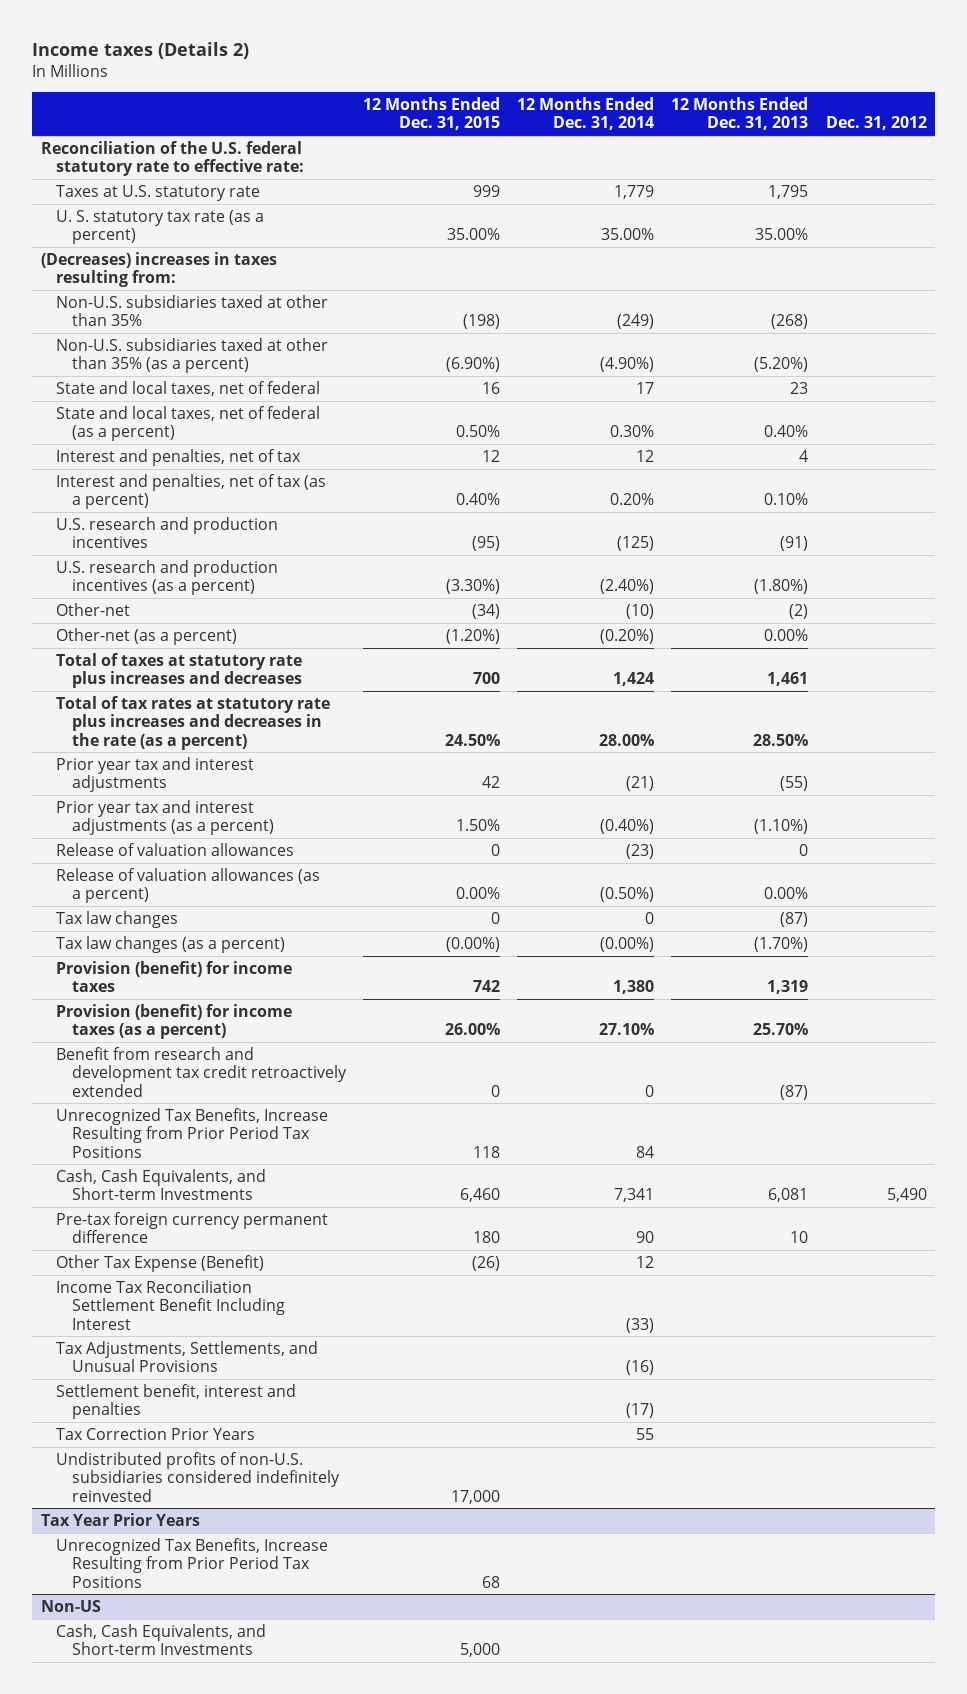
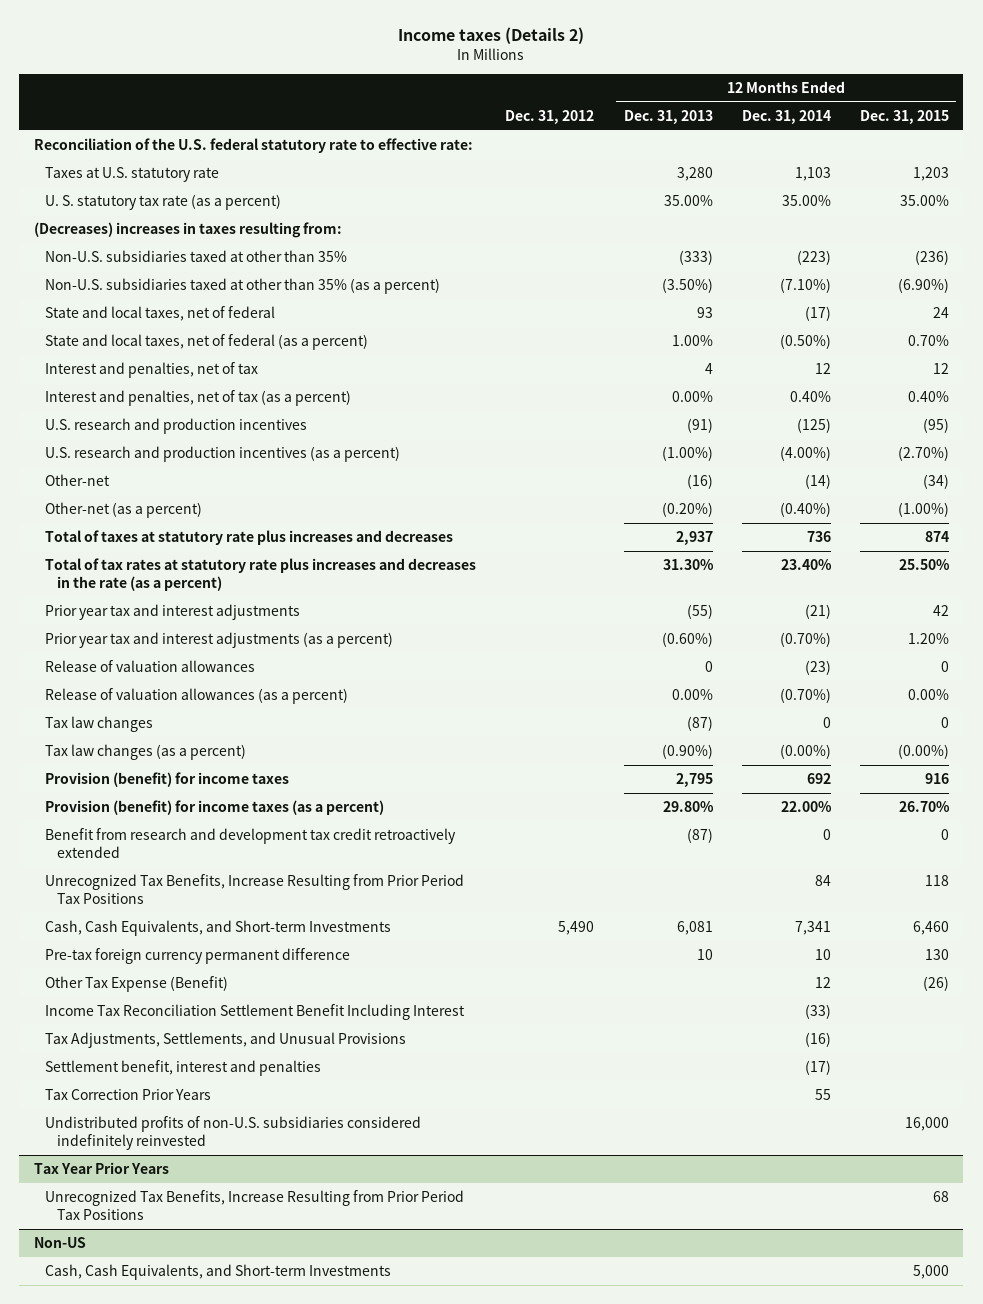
- | 12 Months Ended Dec. 31, 2015 | 12 Months Ended Dec. 31, 2014 | 12 Months Ended Dec. 31, 2013 | Dec. 31, 2012
+ | Dec. 31, 2012 | 12 Months Ended Dec. 31, 2013 | 12 Months Ended Dec. 31, 2014 | 12 Months Ended Dec. 31, 2015
- Taxes at U.S. statutory rate | 999 | 1,779 | 1,795 |
+ Taxes at U.S. statutory rate | | 3,280 | 1,103 | 1,203
- Non-U.S. subsidiaries taxed at other than 35% | (198) | (249) | (268) |
- Non-U.S. subsidiaries taxed at other than 35% (as a percent) | (6.90%) | (4.90%) | (5.20%) |
- State and local taxes, net of federal | 16 | 17 | 23 |
- State and local taxes, net of federal (as a percent) | 0.50% | 0.30% | 0.40% |
+ Non-U.S. subsidiaries taxed at other than 35% | | (333) | (223) | (236)
+ Non-U.S. subsidiaries taxed at other than 35% (as a percent) | | (3.50%) | (7.10%) | (6.90%)
+ State and local taxes, net of federal | | 93 | (17) | 24
+ State and local taxes, net of federal (as a percent) | | 1.00% | (0.50%) | 0.70%
- Interest and penalties, net of tax (as a percent) | 0.40% | 0.20% | 0.10% |
+ Interest and penalties, net of tax (as a percent) | | 0.00% | 0.40% | 0.40%
- U.S. research and production incentives (as a percent) | (3.30%) | (2.40%) | (1.80%) |
- Other-net | (34) | (10) | (2) |
- Other-net (as a percent) | (1.20%) | (0.20%) | 0.00% |
- Total of taxes at statutory rate plus increases and decreases | 700 | 1,424 | 1,461 |
- Total of tax rates at statutory rate plus increases and decreases in the rate (as a percent) | 24.50% | 28.00% | 28.50% |
+ U.S. research and production incentives (as a percent) | | (1.00%) | (4.00%) | (2.70%)
+ Other-net | | (16) | (14) | (34)
+ Other-net (as a percent) | | (0.20%) | (0.40%) | (1.00%)
+ Total of taxes at statutory rate plus increases and decreases | | 2,937 | 736 | 874
+ Total of tax rates at statutory rate plus increases and decreases in the rate (as a percent) | | 31.30% | 23.40% | 25.50%
- Prior year tax and interest adjustments (as a percent) | 1.50% | (0.40%) | (1.10%) |
+ Prior year tax and interest adjustments (as a percent) | | (0.60%) | (0.70%) | 1.20%
- Release of valuation allowances (as a percent) | 0.00% | (0.50%) | 0.00% |
+ Release of valuation allowances (as a percent) | | 0.00% | (0.70%) | 0.00%
- Tax law changes (as a percent) | (0.00%) | (0.00%) | (1.70%) |
- Provision (benefit) for income taxes | 742 | 1,380 | 1,319 |
- Provision (benefit) for income taxes (as a percent) | 26.00% | 27.10% | 25.70% |
+ Tax law changes (as a percent) | | (0.90%) | (0.00%) | (0.00%)
+ Provision (benefit) for income taxes | | 2,795 | 692 | 916
+ Provision (benefit) for income taxes (as a percent) | | 29.80% | 22.00% | 26.70%
- Pre-tax foreign currency permanent difference | 180 | 90 | 10 |
+ Pre-tax foreign currency permanent difference | | 10 | 10 | 130
- Undistributed profits of non-U.S. subsidiaries considered indefinitely reinvested | 17,000 | | |
+ Undistributed profits of non-U.S. subsidiaries considered indefinitely reinvested | | | | 16,000

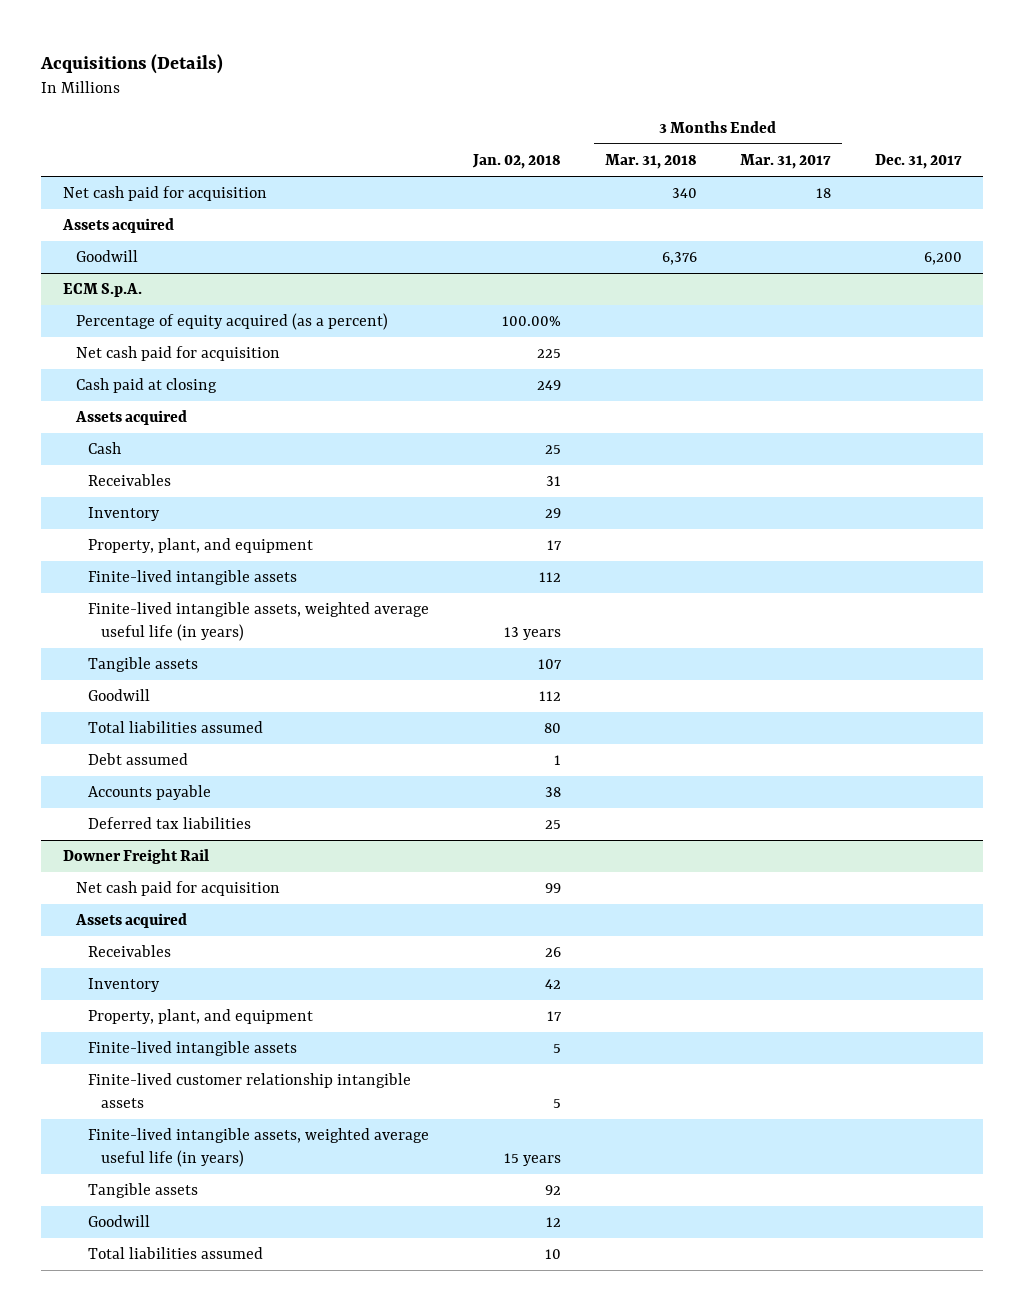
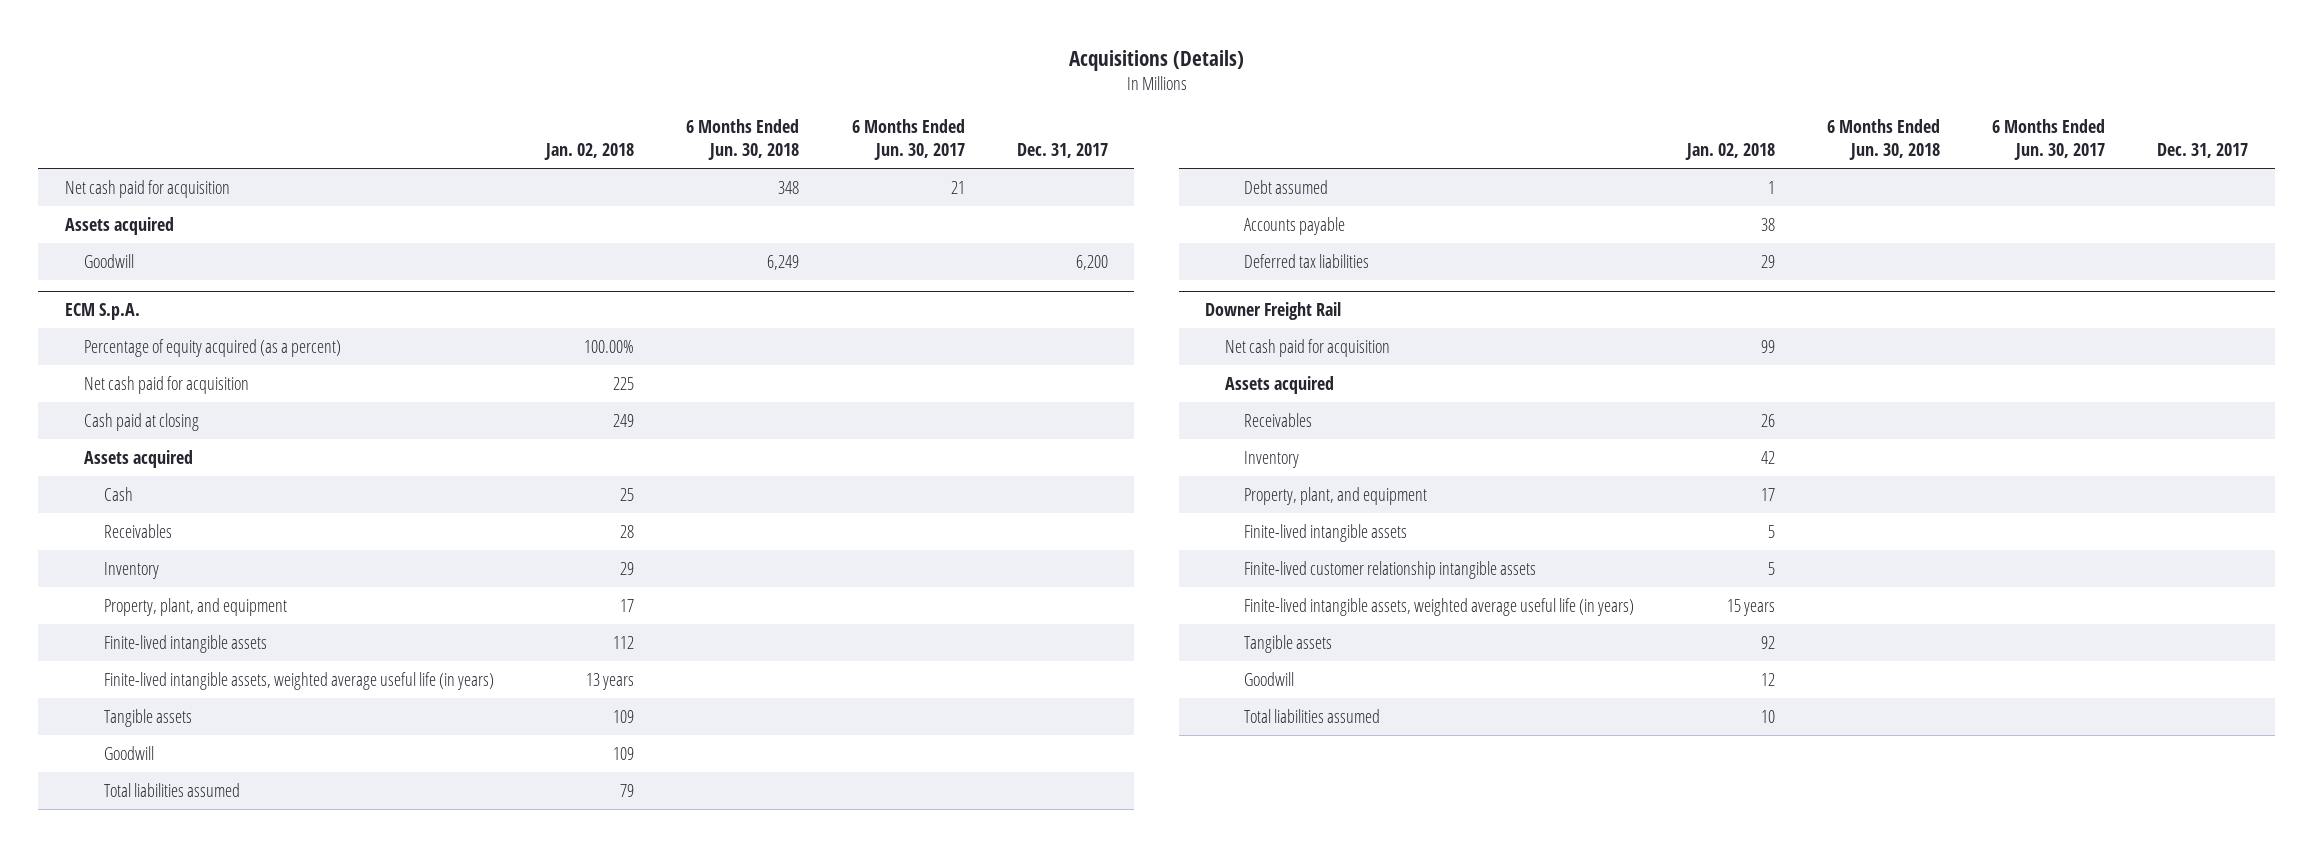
- | Jan. 02, 2018 | 3 Months Ended Mar. 31, 2018 | 3 Months Ended Mar. 31, 2017 | Dec. 31, 2017
+ | Jan. 02, 2018 | 6 Months Ended Jun. 30, 2018 | 6 Months Ended Jun. 30, 2017 | Dec. 31, 2017
@ ECM S.p.A.
- Receivables | 31 | | |
+ Receivables | 28 | | |
- Tangible assets | 107 | | |
- Goodwill | 112 | | |
- Total liabilities assumed | 80 | | |
+ Tangible assets | 109 | | |
+ Goodwill | 109 | | |
+ Total liabilities assumed | 79 | | |
- Deferred tax liabilities | 25 | | |
+ Deferred tax liabilities | 29 | | |

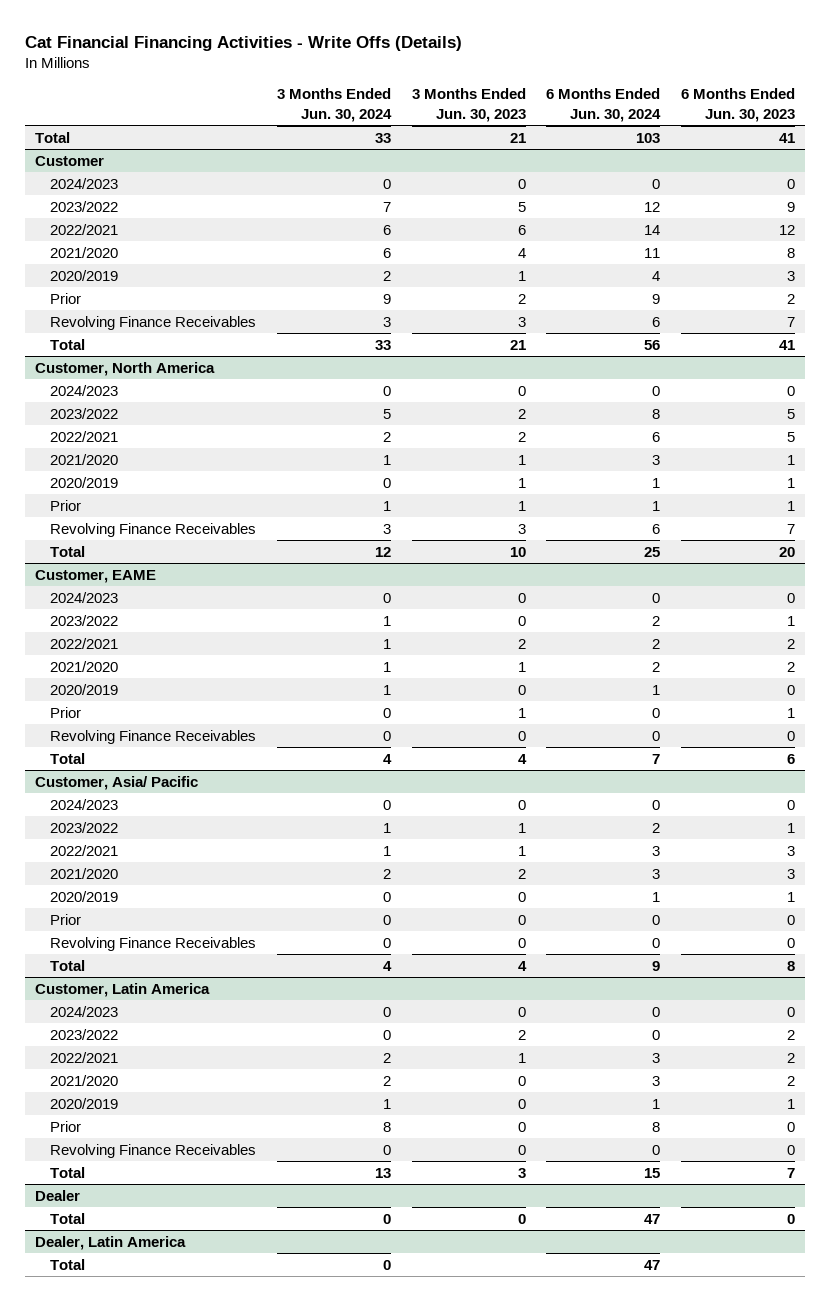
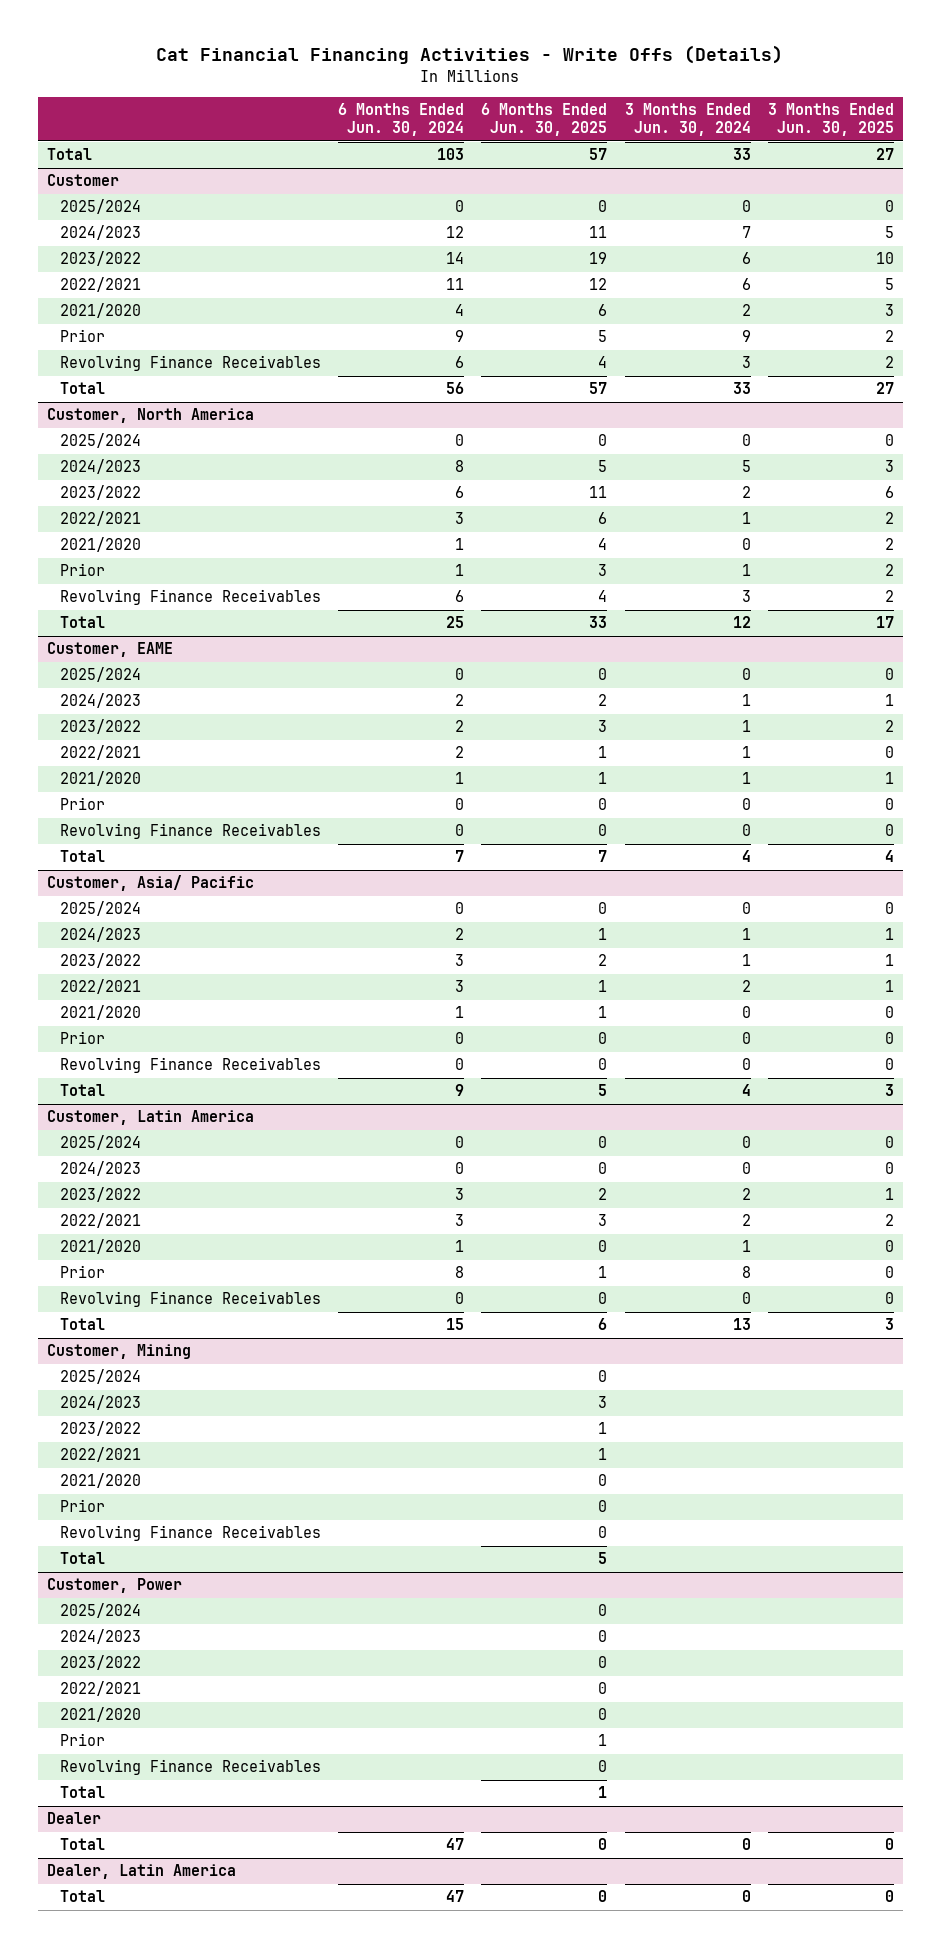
- | 3 Months Ended Jun. 30, 2024 | 3 Months Ended Jun. 30, 2023 | 6 Months Ended Jun. 30, 2024 | 6 Months Ended Jun. 30, 2023
+ | 6 Months Ended Jun. 30, 2024 | 6 Months Ended Jun. 30, 2025 | 3 Months Ended Jun. 30, 2024 | 3 Months Ended Jun. 30, 2025
@ Customer
- 2024/2023 | 0 | 0 | 0 | 0
- 2023/2022 | 7 | 5 | 12 | 9
- 2022/2021 | 6 | 6 | 14 | 12
- 2021/2020 | 6 | 4 | 11 | 8
- 2020/2019 | 2 | 1 | 4 | 3
+ 2025/2024 | 0 | 0 | 0 | 0
+ 2024/2023 | 12 | 11 | 7 | 5
+ 2023/2022 | 14 | 19 | 6 | 10
+ 2022/2021 | 11 | 12 | 6 | 5
+ 2021/2020 | 4 | 6 | 2 | 3
@ Customer, North America
- 2024/2023 | 0 | 0 | 0 | 0
- 2023/2022 | 5 | 2 | 8 | 5
- 2022/2021 | 2 | 2 | 6 | 5
- 2021/2020 | 1 | 1 | 3 | 1
- 2020/2019 | 0 | 1 | 1 | 1
+ 2025/2024 | 0 | 0 | 0 | 0
+ 2024/2023 | 8 | 5 | 5 | 3
+ 2023/2022 | 6 | 11 | 2 | 6
+ 2022/2021 | 3 | 6 | 1 | 2
+ 2021/2020 | 1 | 4 | 0 | 2
@ Customer, EAME
- 2024/2023 | 0 | 0 | 0 | 0
+ 2025/2024 | 0 | 0 | 0 | 0
+ 2024/2023 | 2 | 2 | 1 | 1
- 2021/2020 | 1 | 1 | 2 | 2
- 2020/2019 | 1 | 0 | 1 | 0
+ 2021/2020 | 1 | 1 | 1 | 1
@ Customer, Asia/ Pacific
- 2024/2023 | 0 | 0 | 0 | 0
- 2023/2022 | 1 | 1 | 2 | 1
- 2022/2021 | 1 | 1 | 3 | 3
- 2021/2020 | 2 | 2 | 3 | 3
- 2020/2019 | 0 | 0 | 1 | 1
+ 2025/2024 | 0 | 0 | 0 | 0
+ 2024/2023 | 2 | 1 | 1 | 1
+ 2023/2022 | 3 | 2 | 1 | 1
+ 2022/2021 | 3 | 1 | 2 | 1
+ 2021/2020 | 1 | 1 | 0 | 0
@ Customer, Latin America
+ 2025/2024 | 0 | 0 | 0 | 0
- 2023/2022 | 0 | 2 | 0 | 2
+ 2023/2022 | 3 | 2 | 2 | 1
- 2021/2020 | 2 | 0 | 3 | 2
- 2020/2019 | 1 | 0 | 1 | 1
+ 2021/2020 | 1 | 0 | 1 | 0
+ Customer, Mining
+ 2025/2024 | | 0 | |
+ 2024/2023 | | 3 | |
+ 2023/2022 | | 1 | |
+ 2022/2021 | | 1 | |
+ 2021/2020 | | 0 | |
+ Prior | | 0 | |
+ Revolving Finance Receivables | | 0 | |
+ Total | | 5 | |
+ Customer, Power
+ 2025/2024 | | 0 | |
+ 2024/2023 | | 0 | |
+ 2023/2022 | | 0 | |
+ 2022/2021 | | 0 | |
+ 2021/2020 | | 0 | |
+ Prior | | 1 | |
+ Revolving Finance Receivables | | 0 | |
+ Total | | 1 | |

